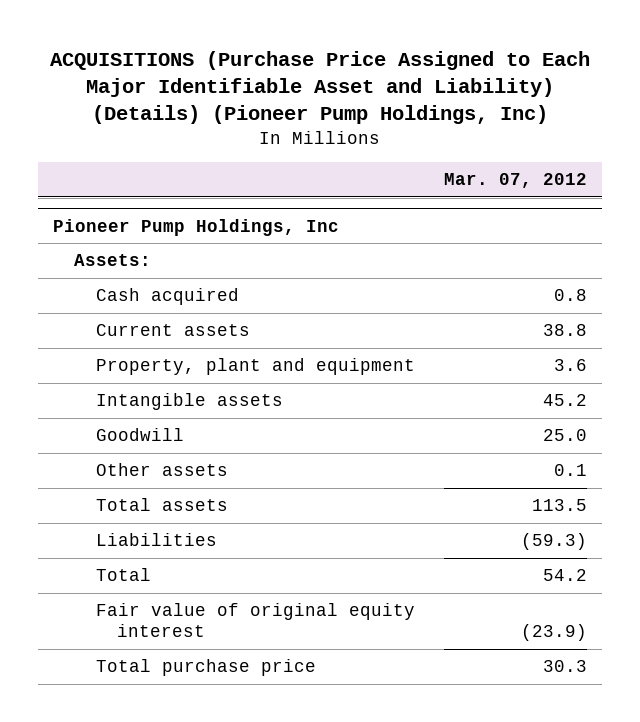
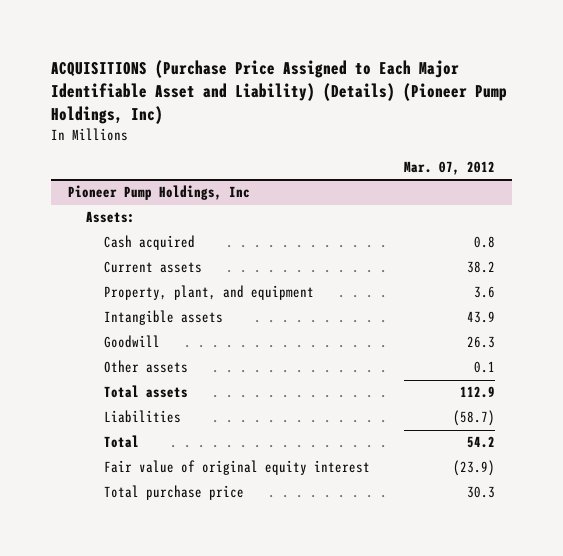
@ Pioneer Pump Holdings, Inc
- Current assets | 38.8
- Property, plant and equipment | 3.6
- Intangible assets | 45.2
- Goodwill | 25.0
+ Current assets | 38.2
+ Property, plant, and equipment | 3.6
+ Intangible assets | 43.9
+ Goodwill | 26.3
- Total assets | 113.5
- Liabilities | (59.3)
+ Total assets | 112.9
+ Liabilities | (58.7)

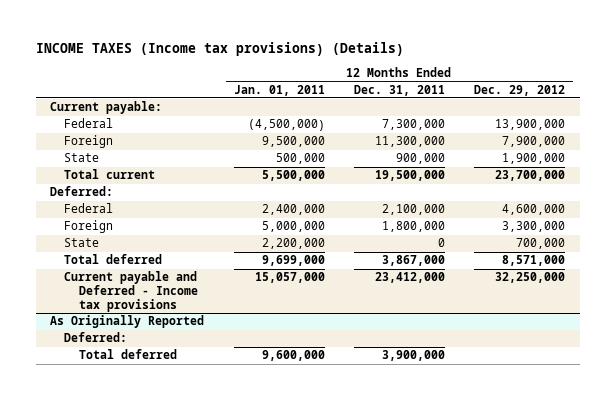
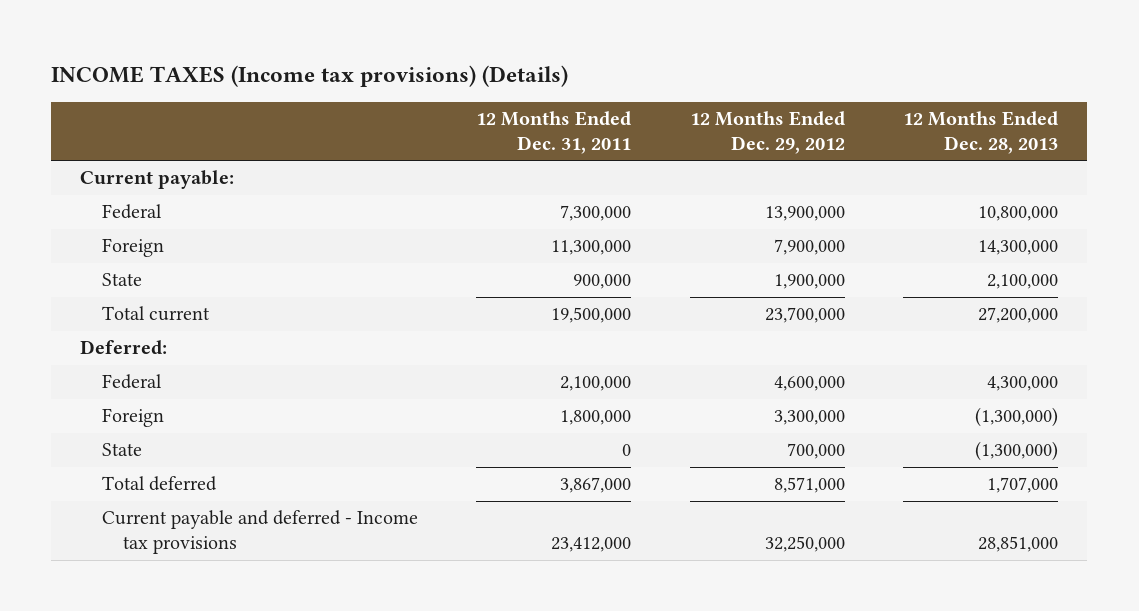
- | 12 Months Ended Jan. 01, 2011 | 12 Months Ended Dec. 31, 2011 | 12 Months Ended Dec. 29, 2012
+ | 12 Months Ended Dec. 31, 2011 | 12 Months Ended Dec. 29, 2012 | 12 Months Ended Dec. 28, 2013
- Current payable and Deferred - Income tax provisions | 15,057,000 | 23,412,000 | 32,250,000
- As Originally Reported
- Deferred:
- Total deferred | 9,600,000 | 3,900,000 |
+ Current payable and deferred - Income tax provisions | 23,412,000 | 32,250,000 | 28,851,000

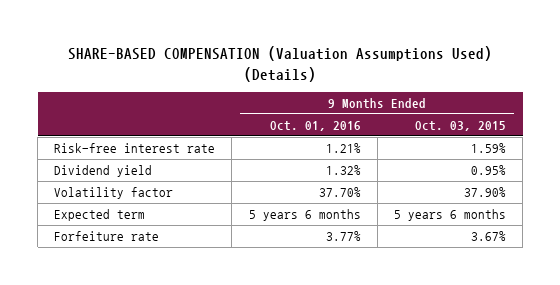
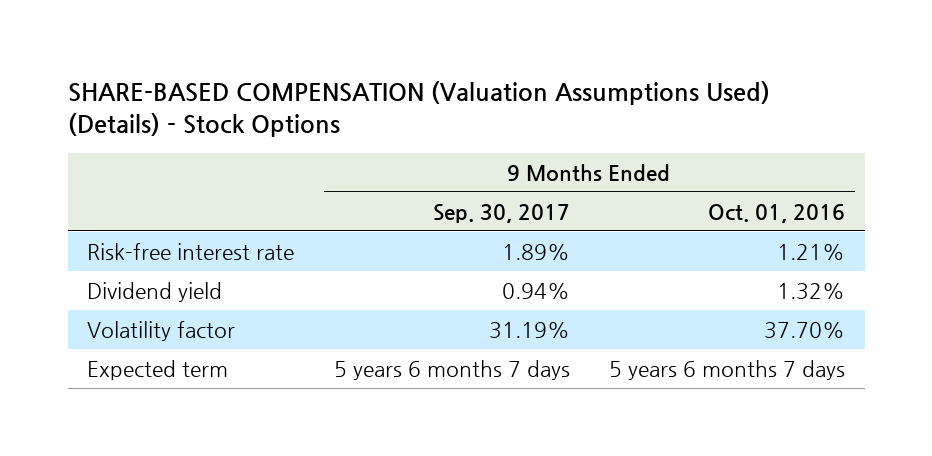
- SHARE-BASED COMPENSATION (Valuation Assumptions Used) (Details)
+ SHARE-BASED COMPENSATION (Valuation Assumptions Used) (Details) - Stock Options
- | 9 Months Ended Oct. 01, 2016 | 9 Months Ended Oct. 03, 2015
+ | 9 Months Ended Sep. 30, 2017 | 9 Months Ended Oct. 01, 2016
- Expected term | 5 years 6 months | 5 years 6 months
- Forfeiture rate | 3.77% | 3.67%
+ Expected term | 5 years 6 months 7 days | 5 years 6 months 7 days

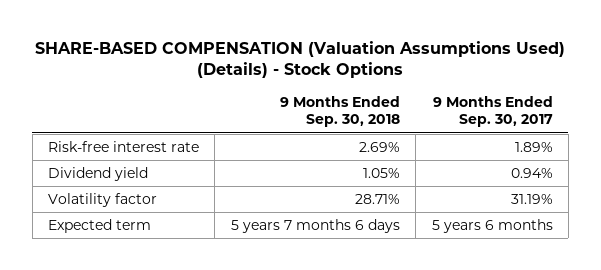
- | 9 Months Ended Sep. 30, 2017 | 9 Months Ended Oct. 01, 2016
+ | 9 Months Ended Sep. 30, 2018 | 9 Months Ended Sep. 30, 2017
- Expected term | 5 years 6 months 7 days | 5 years 6 months 7 days
+ Expected term | 5 years 7 months 6 days | 5 years 6 months

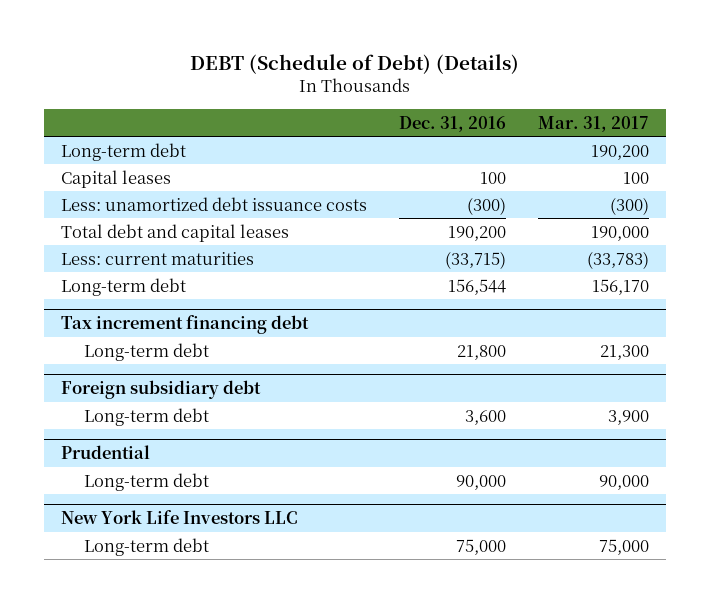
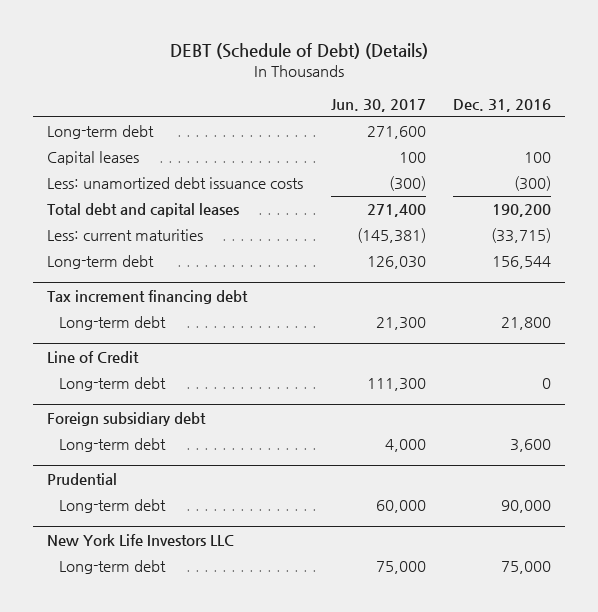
- | Dec. 31, 2016 | Mar. 31, 2017
+ | Jun. 30, 2017 | Dec. 31, 2016
+ Line of Credit
+ Long-term debt | 111,300 | 0

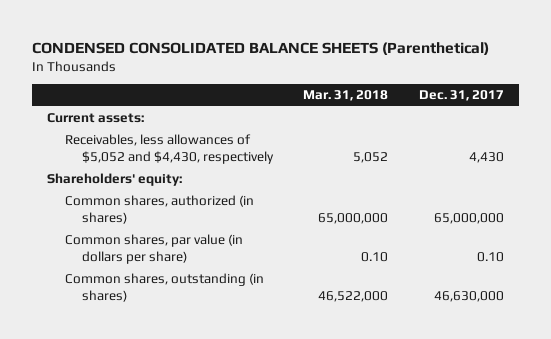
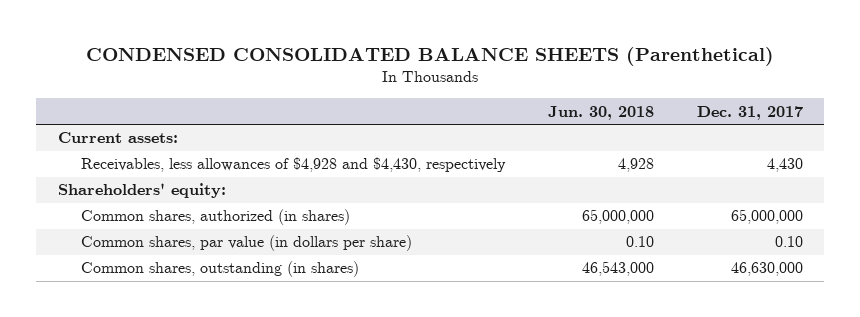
- | Mar. 31, 2018 | Dec. 31, 2017
+ | Jun. 30, 2018 | Dec. 31, 2017
- Receivables, less allowances of $5,052 and $4,430, respectively | 5,052 | 4,430
+ Receivables, less allowances of $4,928 and $4,430, respectively | 4,928 | 4,430

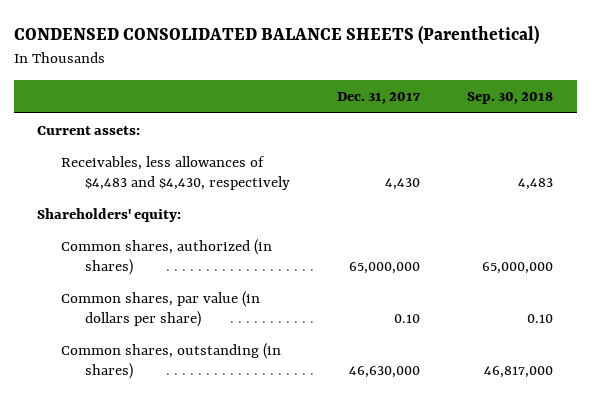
- | Jun. 30, 2018 | Dec. 31, 2017
+ | Dec. 31, 2017 | Sep. 30, 2018
- Receivables, less allowances of $4,928 and $4,430, respectively | 4,928 | 4,430
+ Receivables, less allowances of $4,483 and $4,430, respectively | 4,430 | 4,483

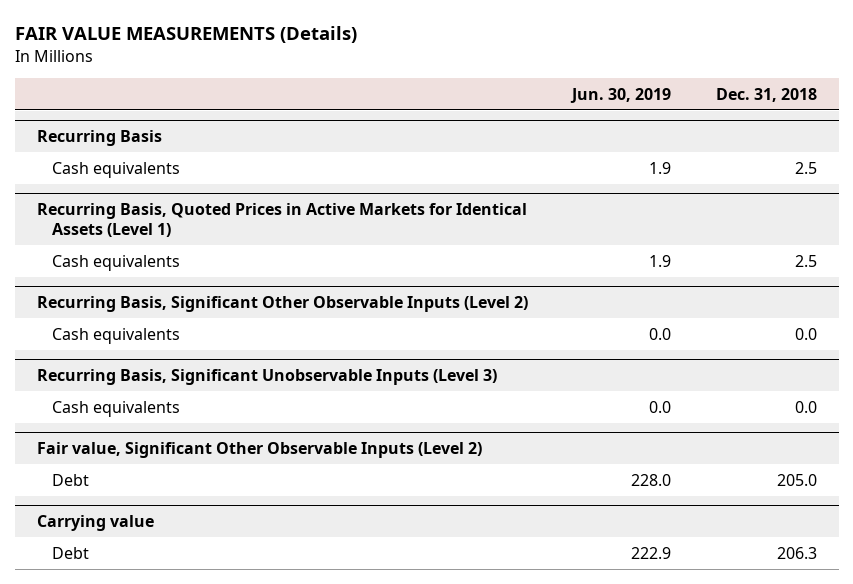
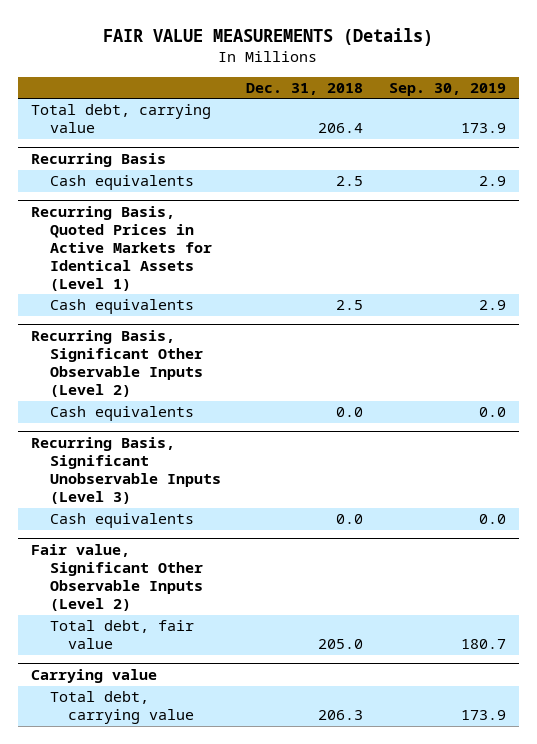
- | Jun. 30, 2019 | Dec. 31, 2018
+ | Dec. 31, 2018 | Sep. 30, 2019
+ Total debt, carrying value | 206.4 | 173.9
@ Fair value, Significant Other Observable Inputs (Level 2)
- Debt | 228.0 | 205.0
+ Total debt, fair value | 205.0 | 180.7
@ Carrying value
- Debt | 222.9 | 206.3
+ Total debt, carrying value | 206.3 | 173.9

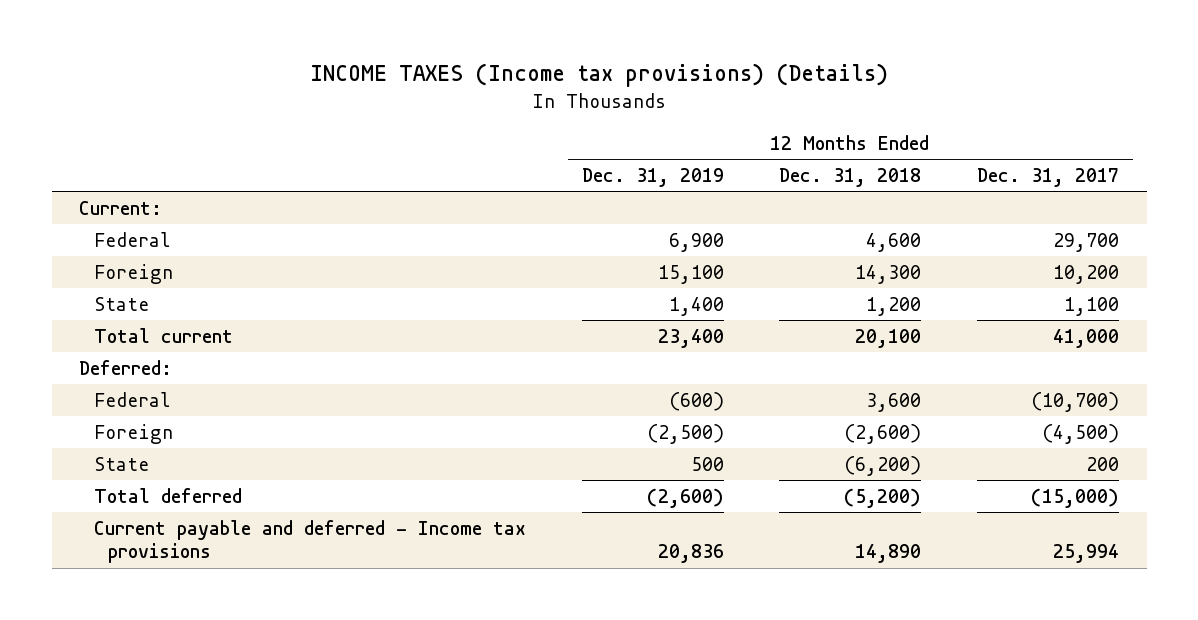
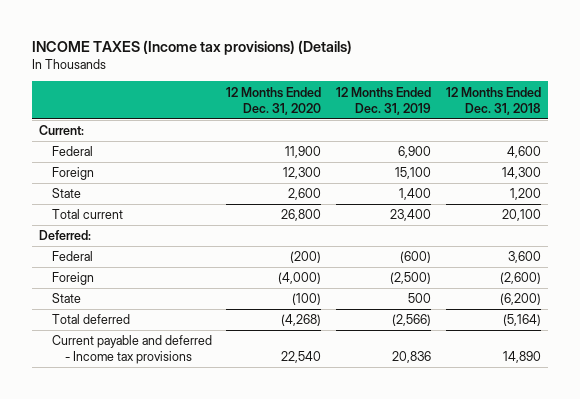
- | 12 Months Ended Dec. 31, 2019 | 12 Months Ended Dec. 31, 2018 | 12 Months Ended Dec. 31, 2017
+ | 12 Months Ended Dec. 31, 2020 | 12 Months Ended Dec. 31, 2019 | 12 Months Ended Dec. 31, 2018
- Total deferred | (2,600) | (5,200) | (15,000)
+ Total deferred | (4,268) | (2,566) | (5,164)

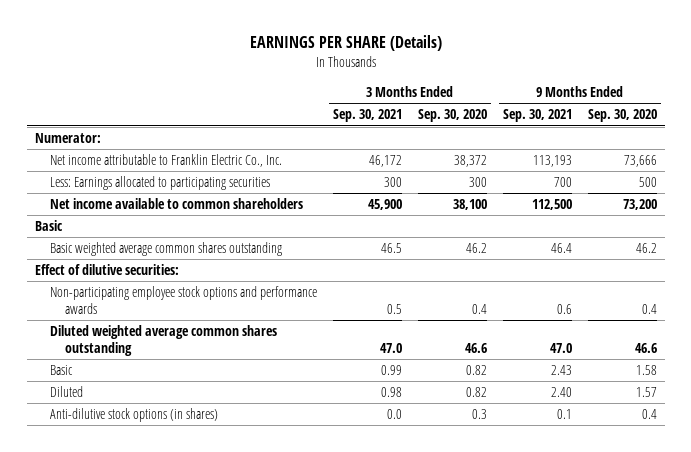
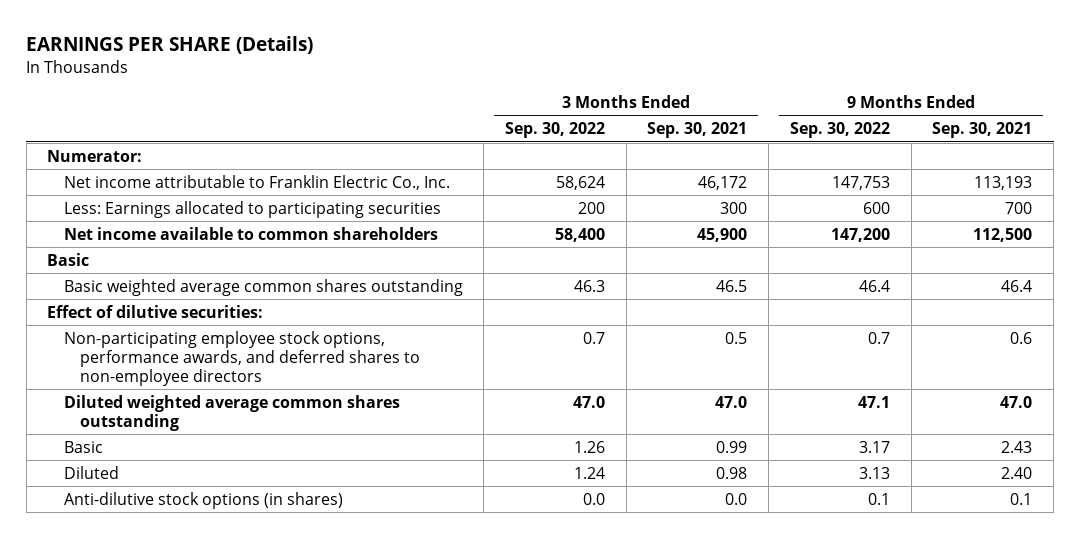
- | 3 Months Ended Sep. 30, 2021 | 3 Months Ended Sep. 30, 2020 | 9 Months Ended Sep. 30, 2021 | 9 Months Ended Sep. 30, 2020
+ | 3 Months Ended Sep. 30, 2022 | 3 Months Ended Sep. 30, 2021 | 9 Months Ended Sep. 30, 2022 | 9 Months Ended Sep. 30, 2021
- Non-participating employee stock options and performance awards | 0.5 | 0.4 | 0.6 | 0.4
+ Non-participating employee stock options, performance awards, and deferred shares to non-employee directors | 0.7 | 0.5 | 0.7 | 0.6

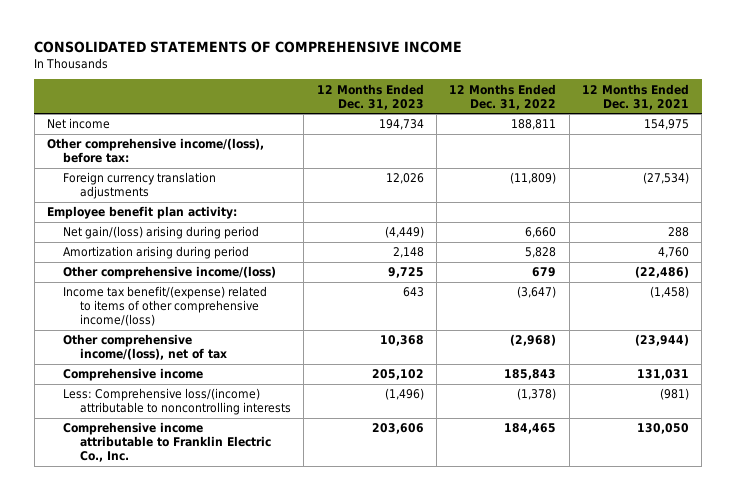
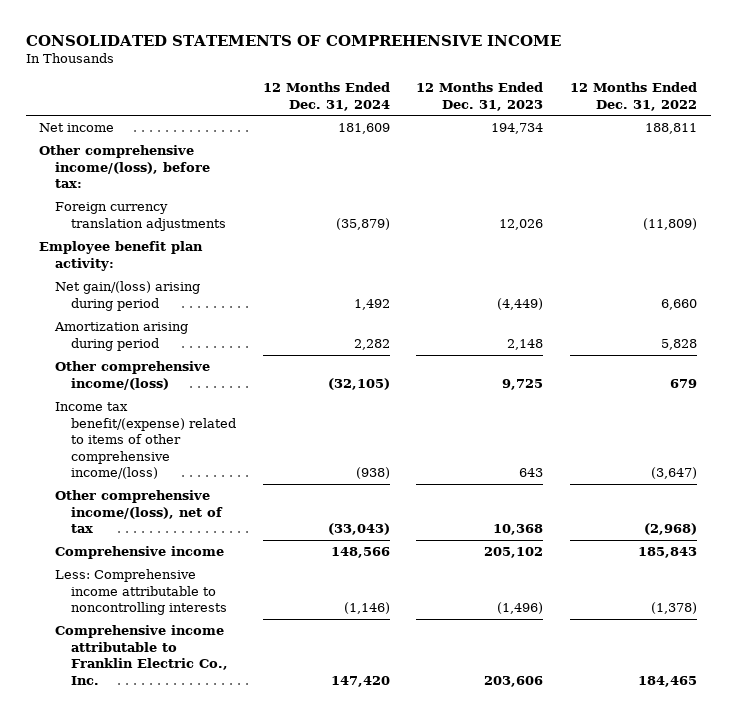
- | 12 Months Ended Dec. 31, 2023 | 12 Months Ended Dec. 31, 2022 | 12 Months Ended Dec. 31, 2021
+ | 12 Months Ended Dec. 31, 2024 | 12 Months Ended Dec. 31, 2023 | 12 Months Ended Dec. 31, 2022
- Less: Comprehensive loss/(income) attributable to noncontrolling interests | (1,496) | (1,378) | (981)
+ Less: Comprehensive income attributable to noncontrolling interests | (1,146) | (1,496) | (1,378)

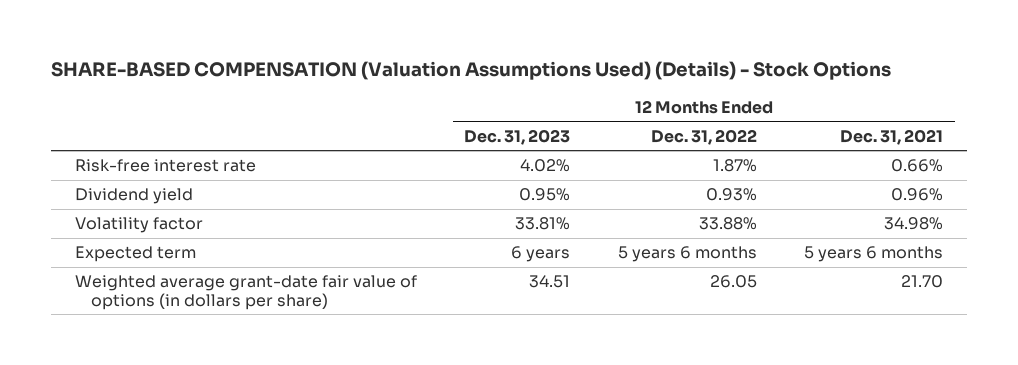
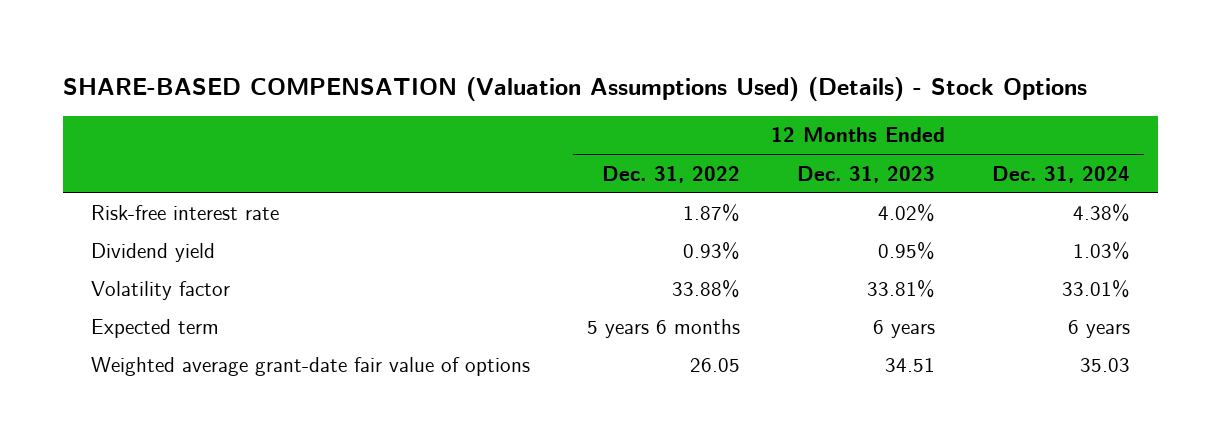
- | 12 Months Ended Dec. 31, 2023 | 12 Months Ended Dec. 31, 2022 | 12 Months Ended Dec. 31, 2021
+ | 12 Months Ended Dec. 31, 2022 | 12 Months Ended Dec. 31, 2023 | 12 Months Ended Dec. 31, 2024
- Weighted average grant-date fair value of options (in dollars per share) | 34.51 | 26.05 | 21.70
+ Weighted average grant-date fair value of options | 26.05 | 34.51 | 35.03

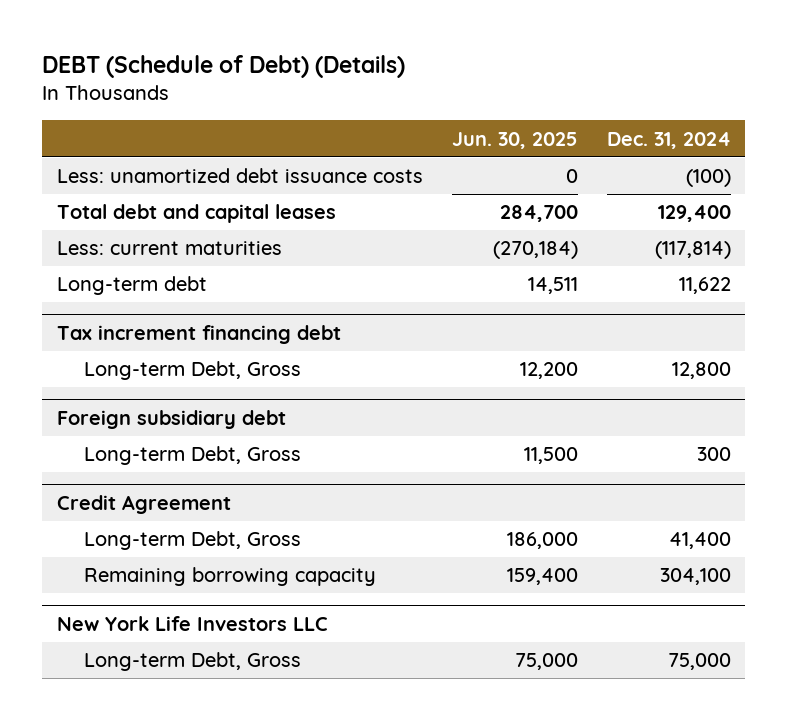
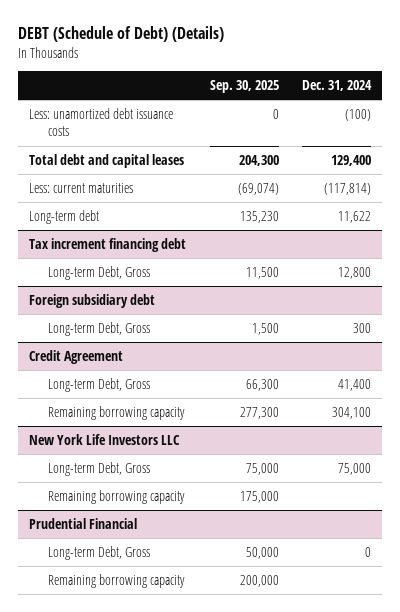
- | Jun. 30, 2025 | Dec. 31, 2024
+ | Sep. 30, 2025 | Dec. 31, 2024
@ New York Life Investors LLC
+ Remaining borrowing capacity | 175,000 |
+ Prudential Financial
+ Long-term Debt, Gross | 50,000 | 0
+ Remaining borrowing capacity | 200,000 |

